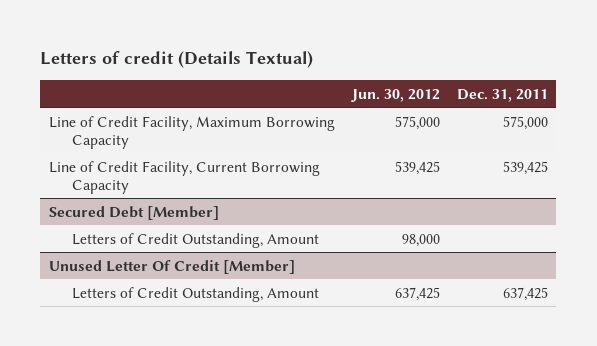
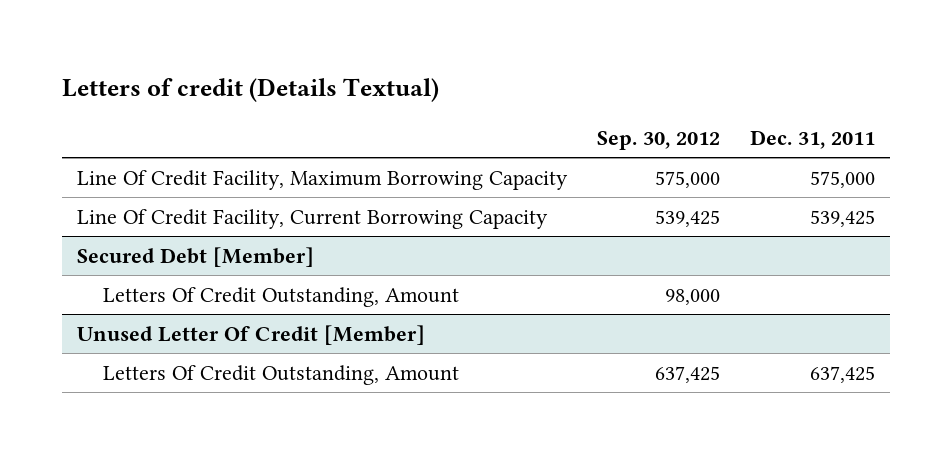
- | Jun. 30, 2012 | Dec. 31, 2011
+ | Sep. 30, 2012 | Dec. 31, 2011
- Line of Credit Facility, Maximum Borrowing Capacity | 575,000 | 575,000
- Line of Credit Facility, Current Borrowing Capacity | 539,425 | 539,425
+ Line Of Credit Facility, Maximum Borrowing Capacity | 575,000 | 575,000
+ Line Of Credit Facility, Current Borrowing Capacity | 539,425 | 539,425
@ Secured Debt [Member]
- Letters of Credit Outstanding, Amount | 98,000 |
+ Letters Of Credit Outstanding, Amount | 98,000 |
@ Unused Letter Of Credit [Member]
- Letters of Credit Outstanding, Amount | 637,425 | 637,425
+ Letters Of Credit Outstanding, Amount | 637,425 | 637,425

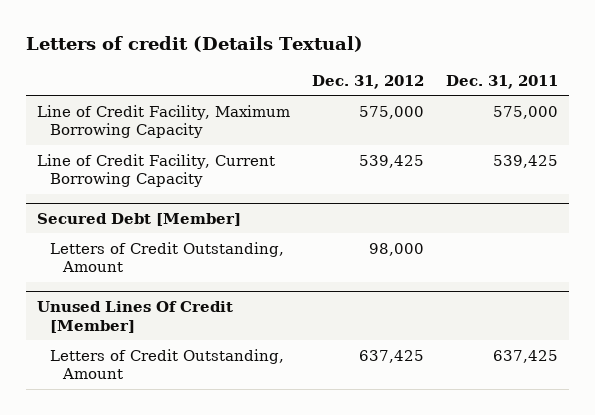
- | Sep. 30, 2012 | Dec. 31, 2011
+ | Dec. 31, 2012 | Dec. 31, 2011
- Line Of Credit Facility, Maximum Borrowing Capacity | 575,000 | 575,000
- Line Of Credit Facility, Current Borrowing Capacity | 539,425 | 539,425
+ Line of Credit Facility, Maximum Borrowing Capacity | 575,000 | 575,000
+ Line of Credit Facility, Current Borrowing Capacity | 539,425 | 539,425
@ Secured Debt [Member]
- Letters Of Credit Outstanding, Amount | 98,000 |
- Unused Letter Of Credit [Member]
- Letters Of Credit Outstanding, Amount | 637,425 | 637,425
@ Secured Debt [Member]
+ Letters of Credit Outstanding, Amount | 98,000 |
+ Unused Lines Of Credit [Member]
+ Letters of Credit Outstanding, Amount | 637,425 | 637,425

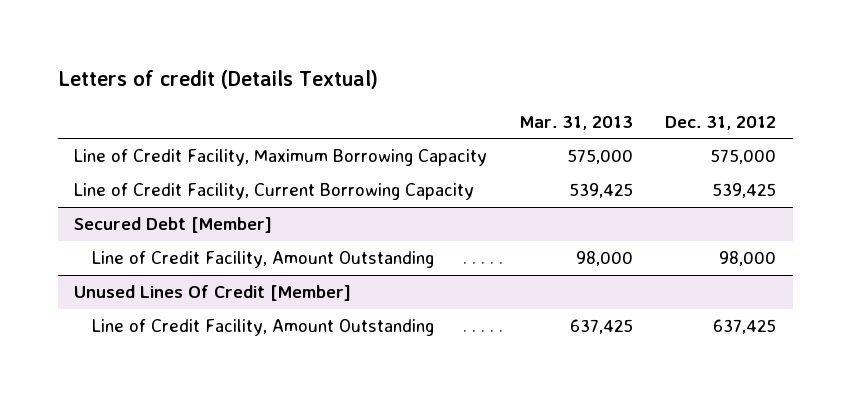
- | Dec. 31, 2012 | Dec. 31, 2011
+ | Mar. 31, 2013 | Dec. 31, 2012
@ Secured Debt [Member]
- Letters of Credit Outstanding, Amount | 98,000 |
+ Line of Credit Facility, Amount Outstanding | 98,000 | 98,000
@ Unused Lines Of Credit [Member]
- Letters of Credit Outstanding, Amount | 637,425 | 637,425
+ Line of Credit Facility, Amount Outstanding | 637,425 | 637,425

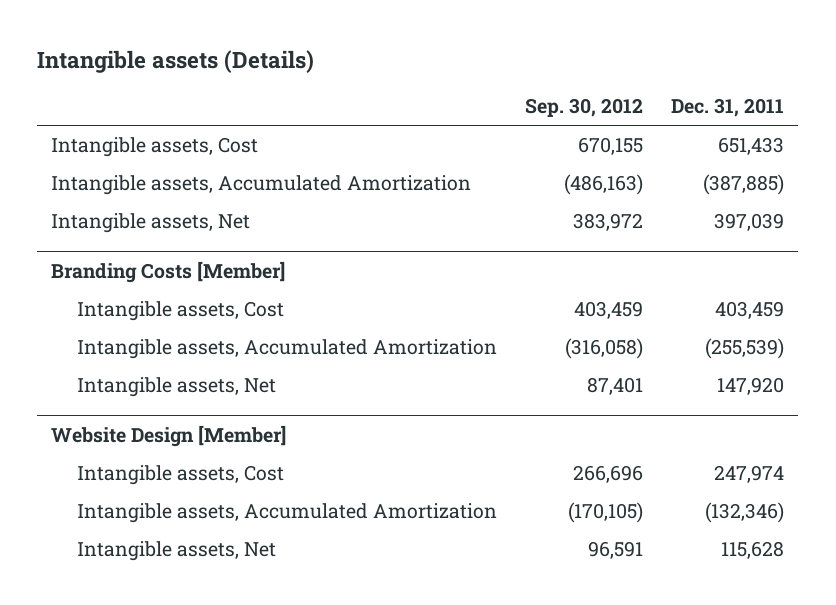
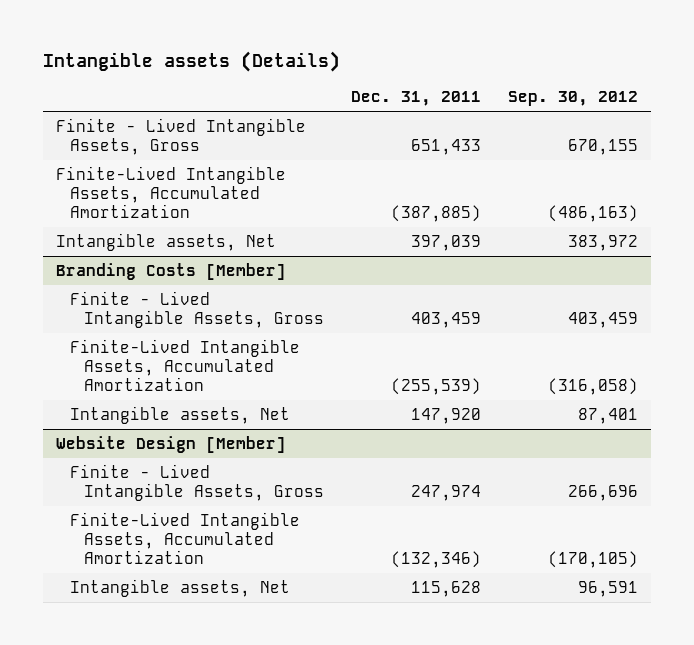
- | Sep. 30, 2012 | Dec. 31, 2011
+ | Dec. 31, 2011 | Sep. 30, 2012
- Intangible assets, Cost | 670,155 | 651,433
- Intangible assets, Accumulated Amortization | (486,163) | (387,885)
+ Finite - Lived Intangible Assets, Gross | 651,433 | 670,155
+ Finite-Lived Intangible Assets, Accumulated Amortization | (387,885) | (486,163)
@ Branding Costs [Member]
- Intangible assets, Cost | 403,459 | 403,459
- Intangible assets, Accumulated Amortization | (316,058) | (255,539)
+ Finite - Lived Intangible Assets, Gross | 403,459 | 403,459
+ Finite-Lived Intangible Assets, Accumulated Amortization | (255,539) | (316,058)
@ Website Design [Member]
- Intangible assets, Cost | 266,696 | 247,974
- Intangible assets, Accumulated Amortization | (170,105) | (132,346)
+ Finite - Lived Intangible Assets, Gross | 247,974 | 266,696
+ Finite-Lived Intangible Assets, Accumulated Amortization | (132,346) | (170,105)

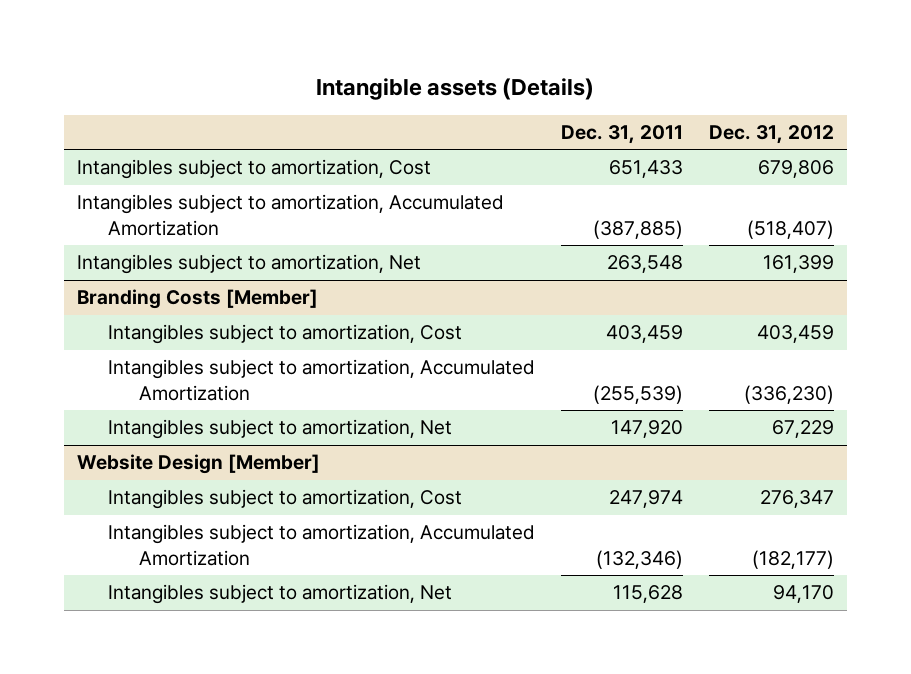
- | Dec. 31, 2011 | Sep. 30, 2012
+ | Dec. 31, 2011 | Dec. 31, 2012
- Finite - Lived Intangible Assets, Gross | 651,433 | 670,155
- Finite-Lived Intangible Assets, Accumulated Amortization | (387,885) | (486,163)
- Intangible assets, Net | 397,039 | 383,972
+ Intangibles subject to amortization, Cost | 651,433 | 679,806
+ Intangibles subject to amortization, Accumulated Amortization | (387,885) | (518,407)
+ Intangibles subject to amortization, Net | 263,548 | 161,399
@ Branding Costs [Member]
- Finite - Lived Intangible Assets, Gross | 403,459 | 403,459
- Finite-Lived Intangible Assets, Accumulated Amortization | (255,539) | (316,058)
- Intangible assets, Net | 147,920 | 87,401
+ Intangibles subject to amortization, Cost | 403,459 | 403,459
+ Intangibles subject to amortization, Accumulated Amortization | (255,539) | (336,230)
+ Intangibles subject to amortization, Net | 147,920 | 67,229
@ Website Design [Member]
- Finite - Lived Intangible Assets, Gross | 247,974 | 266,696
- Finite-Lived Intangible Assets, Accumulated Amortization | (132,346) | (170,105)
- Intangible assets, Net | 115,628 | 96,591
+ Intangibles subject to amortization, Cost | 247,974 | 276,347
+ Intangibles subject to amortization, Accumulated Amortization | (132,346) | (182,177)
+ Intangibles subject to amortization, Net | 115,628 | 94,170

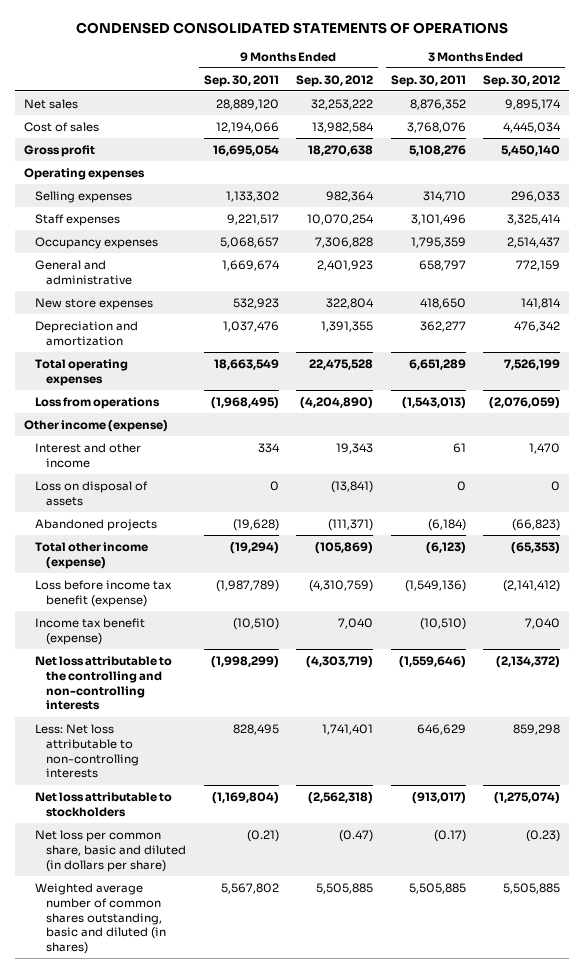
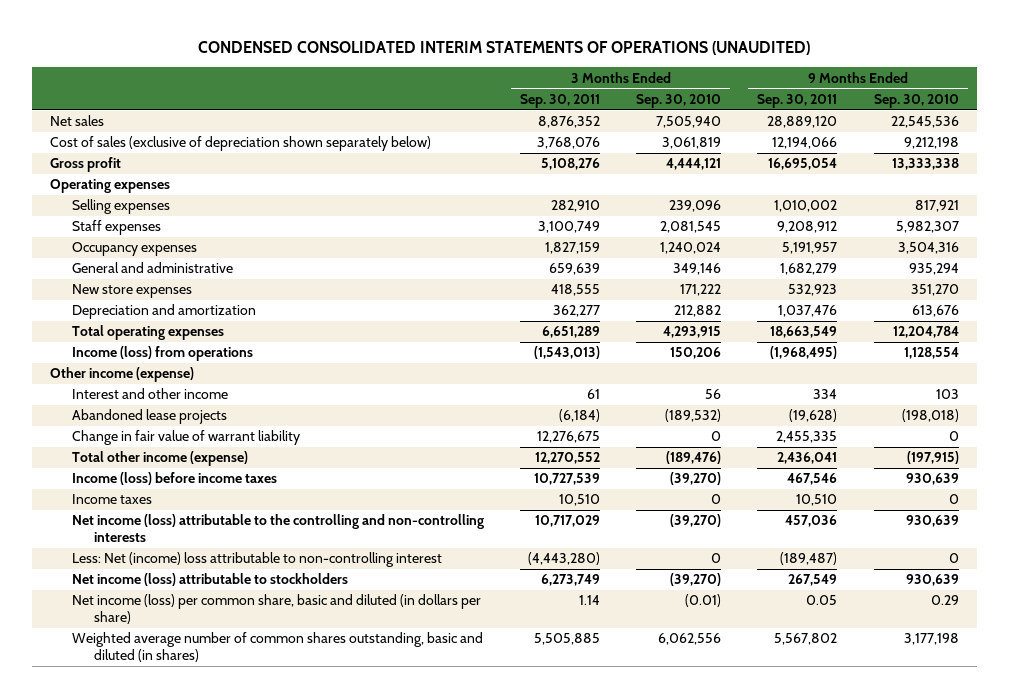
- CONDENSED CONSOLIDATED STATEMENTS OF OPERATIONS
+ CONDENSED CONSOLIDATED INTERIM STATEMENTS OF OPERATIONS (UNAUDITED)
- | 9 Months Ended Sep. 30, 2011 | 9 Months Ended Sep. 30, 2012 | 3 Months Ended Sep. 30, 2011 | 3 Months Ended Sep. 30, 2012
+ | 3 Months Ended Sep. 30, 2011 | 3 Months Ended Sep. 30, 2010 | 9 Months Ended Sep. 30, 2011 | 9 Months Ended Sep. 30, 2010
- Cost of sales | 12,194,066 | 13,982,584 | 3,768,076 | 4,445,034
+ Cost of sales (exclusive of depreciation shown separately below) | 3,768,076 | 3,061,819 | 12,194,066 | 9,212,198
- Selling expenses | 1,133,302 | 982,364 | 314,710 | 296,033
- Staff expenses | 9,221,517 | 10,070,254 | 3,101,496 | 3,325,414
- Occupancy expenses | 5,068,657 | 7,306,828 | 1,795,359 | 2,514,437
- General and administrative | 1,669,674 | 2,401,923 | 658,797 | 772,159
- New store expenses | 532,923 | 322,804 | 418,650 | 141,814
+ Selling expenses | 282,910 | 239,096 | 1,010,002 | 817,921
+ Staff expenses | 3,100,749 | 2,081,545 | 9,208,912 | 5,982,307
+ Occupancy expenses | 1,827,159 | 1,240,024 | 5,191,957 | 3,504,316
+ General and administrative | 659,639 | 349,146 | 1,682,279 | 935,294
+ New store expenses | 418,555 | 171,222 | 532,923 | 351,270
- Loss from operations | (1,968,495) | (4,204,890) | (1,543,013) | (2,076,059)
+ Income (loss) from operations | (1,543,013) | 150,206 | (1,968,495) | 1,128,554
- Loss on disposal of assets | 0 | (13,841) | 0 | 0
- Abandoned projects | (19,628) | (111,371) | (6,184) | (66,823)
- Total other income (expense) | (19,294) | (105,869) | (6,123) | (65,353)
- Loss before income tax benefit (expense) | (1,987,789) | (4,310,759) | (1,549,136) | (2,141,412)
- Income tax benefit (expense) | (10,510) | 7,040 | (10,510) | 7,040
- Net loss attributable to the controlling and non-controlling interests | (1,998,299) | (4,303,719) | (1,559,646) | (2,134,372)
- Less: Net loss attributable to non-controlling interests | 828,495 | 1,741,401 | 646,629 | 859,298
- Net loss attributable to stockholders | (1,169,804) | (2,562,318) | (913,017) | (1,275,074)
- Net loss per common share, basic and diluted (in dollars per share) | (0.21) | (0.47) | (0.17) | (0.23)
+ Abandoned lease projects | (6,184) | (189,532) | (19,628) | (198,018)
+ Change in fair value of warrant liability | 12,276,675 | 0 | 2,455,335 | 0
+ Total other income (expense) | 12,270,552 | (189,476) | 2,436,041 | (197,915)
+ Income (loss) before income taxes | 10,727,539 | (39,270) | 467,546 | 930,639
+ Income taxes | 10,510 | 0 | 10,510 | 0
+ Net income (loss) attributable to the controlling and non-controlling interests | 10,717,029 | (39,270) | 457,036 | 930,639
+ Less: Net (income) loss attributable to non-controlling interest | (4,443,280) | 0 | (189,487) | 0
+ Net income (loss) attributable to stockholders | 6,273,749 | (39,270) | 267,549 | 930,639
+ Net income (loss) per common share, basic and diluted (in dollars per share) | 1.14 | (0.01) | 0.05 | 0.29

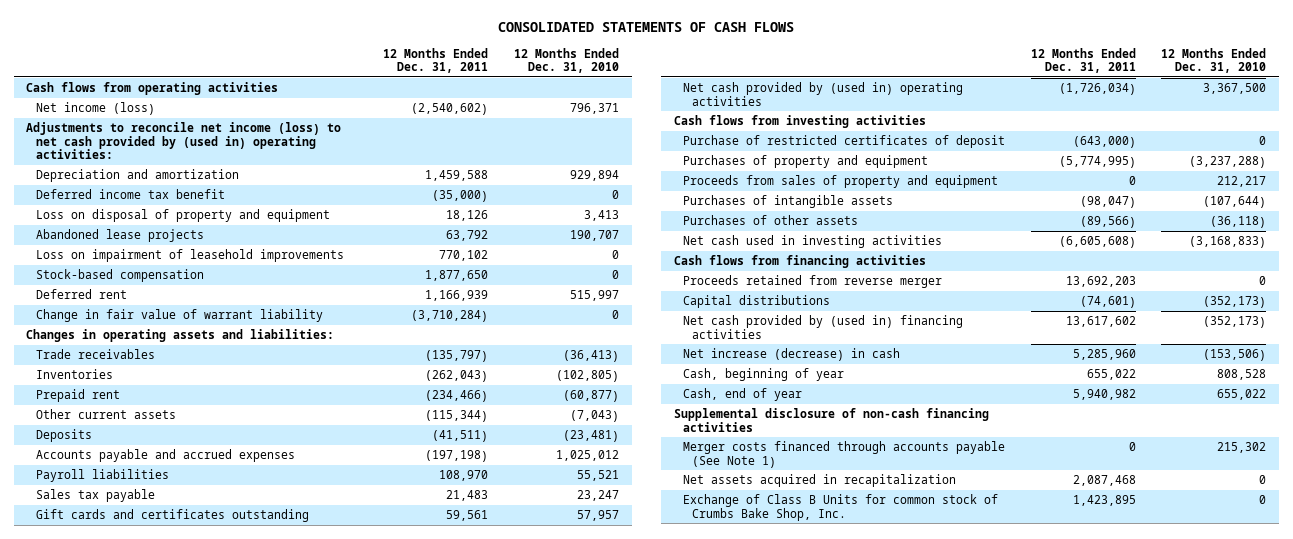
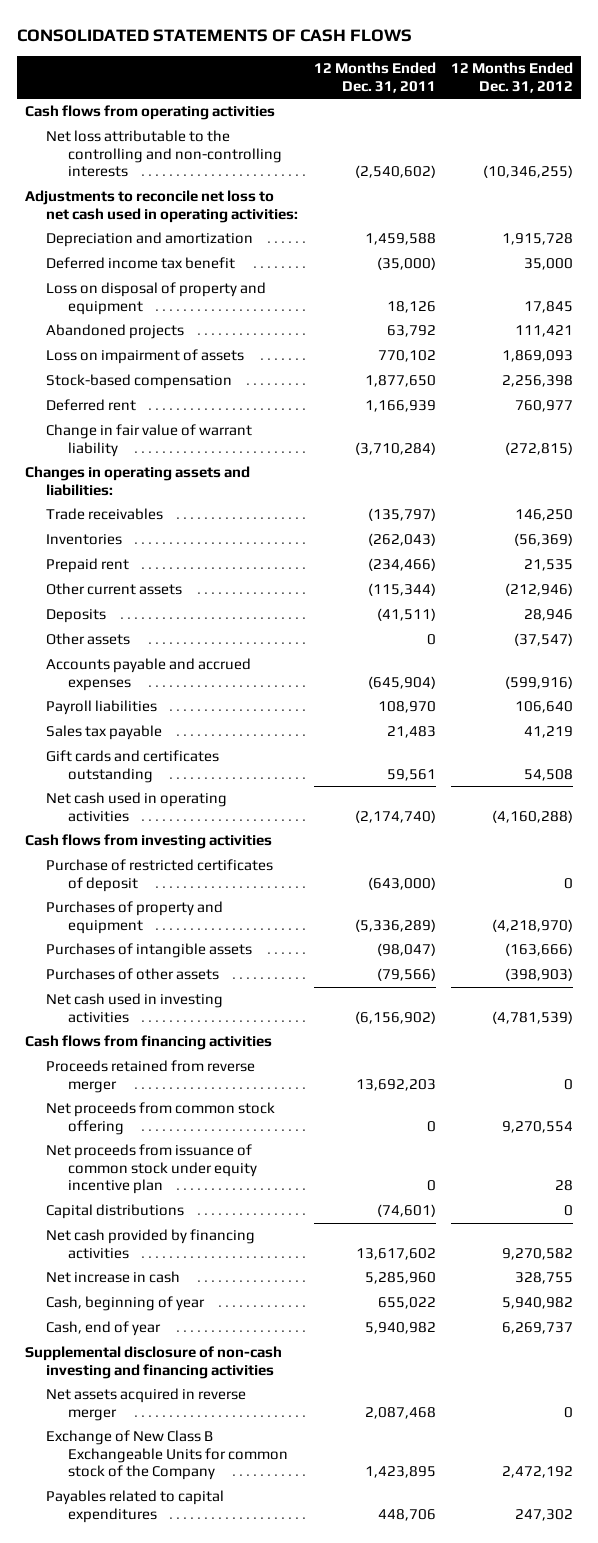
- | 12 Months Ended Dec. 31, 2011 | 12 Months Ended Dec. 31, 2010
+ | 12 Months Ended Dec. 31, 2011 | 12 Months Ended Dec. 31, 2012
- Net income (loss) | (2,540,602) | 796,371
- Adjustments to reconcile net income (loss) to net cash provided by (used in) operating activities:
+ Net loss attributable to the controlling and non-controlling interests | (2,540,602) | (10,346,255)
+ Adjustments to reconcile net loss to net cash used in operating activities:
- Abandoned lease projects | 63,792 | 190,707
- Loss on impairment of leasehold improvements | 770,102 | 0
+ Abandoned projects | 63,792 | 111,421
+ Loss on impairment of assets | 770,102 | 1,869,093
- Accounts payable and accrued expenses | (197,198) | 1,025,012
+ Other assets | 0 | (37,547)
+ Accounts payable and accrued expenses | (645,904) | (599,916)
- Net cash provided by (used in) operating activities | (1,726,034) | 3,367,500
+ Net cash used in operating activities | (2,174,740) | (4,160,288)
- Purchases of property and equipment | (5,774,995) | (3,237,288)
- Proceeds from sales of property and equipment | 0 | 212,217
+ Purchases of property and equipment | (5,336,289) | (4,218,970)
- Purchases of other assets | (89,566) | (36,118)
- Net cash used in investing activities | (6,605,608) | (3,168,833)
+ Purchases of other assets | (79,566) | (398,903)
+ Net cash used in investing activities | (6,156,902) | (4,781,539)
+ Net proceeds from common stock offering | 0 | 9,270,554
+ Net proceeds from issuance of common stock under equity incentive plan | 0 | 28
- Net cash provided by (used in) financing activities | 13,617,602 | (352,173)
- Net increase (decrease) in cash | 5,285,960 | (153,506)
+ Net cash provided by financing activities | 13,617,602 | 9,270,582
+ Net increase in cash | 5,285,960 | 328,755
- Supplemental disclosure of non-cash financing activities
- Merger costs financed through accounts payable (See Note 1) | 0 | 215,302
- Net assets acquired in recapitalization | 2,087,468 | 0
- Exchange of Class B Units for common stock of Crumbs Bake Shop, Inc. | 1,423,895 | 0
+ Supplemental disclosure of non-cash investing and financing activities
+ Net assets acquired in reverse merger | 2,087,468 | 0
+ Exchange of New Class B Exchangeable Units for common stock of the Company | 1,423,895 | 2,472,192
+ Payables related to capital expenditures | 448,706 | 247,302

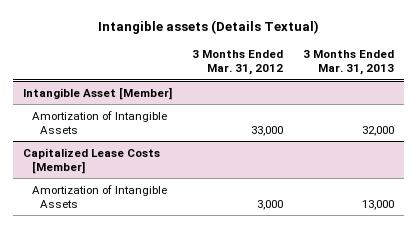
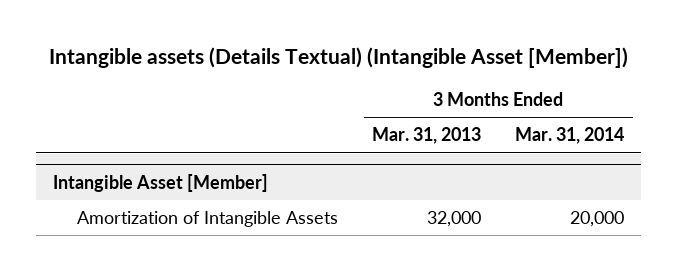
- Intangible assets (Details Textual)
+ Intangible assets (Details Textual) (Intangible Asset [Member])
- | 3 Months Ended Mar. 31, 2012 | 3 Months Ended Mar. 31, 2013
+ | 3 Months Ended Mar. 31, 2013 | 3 Months Ended Mar. 31, 2014
- Capitalized Lease Costs [Member]
- Amortization of Intangible Assets | 3,000 | 13,000

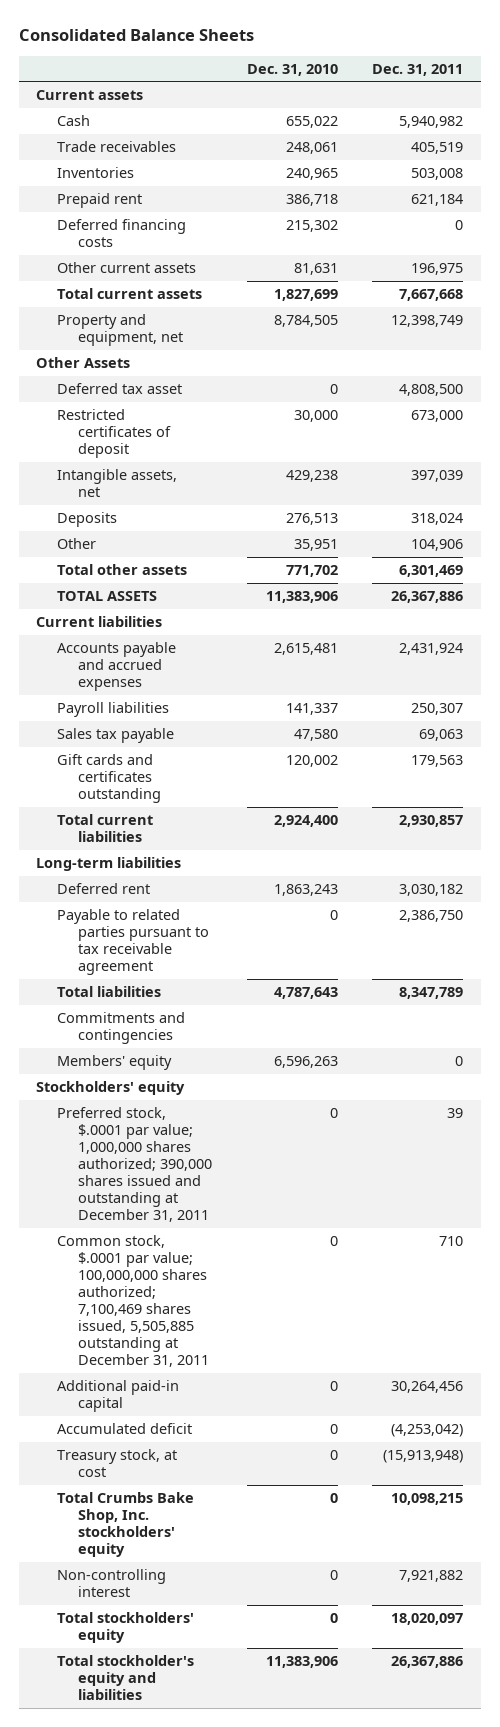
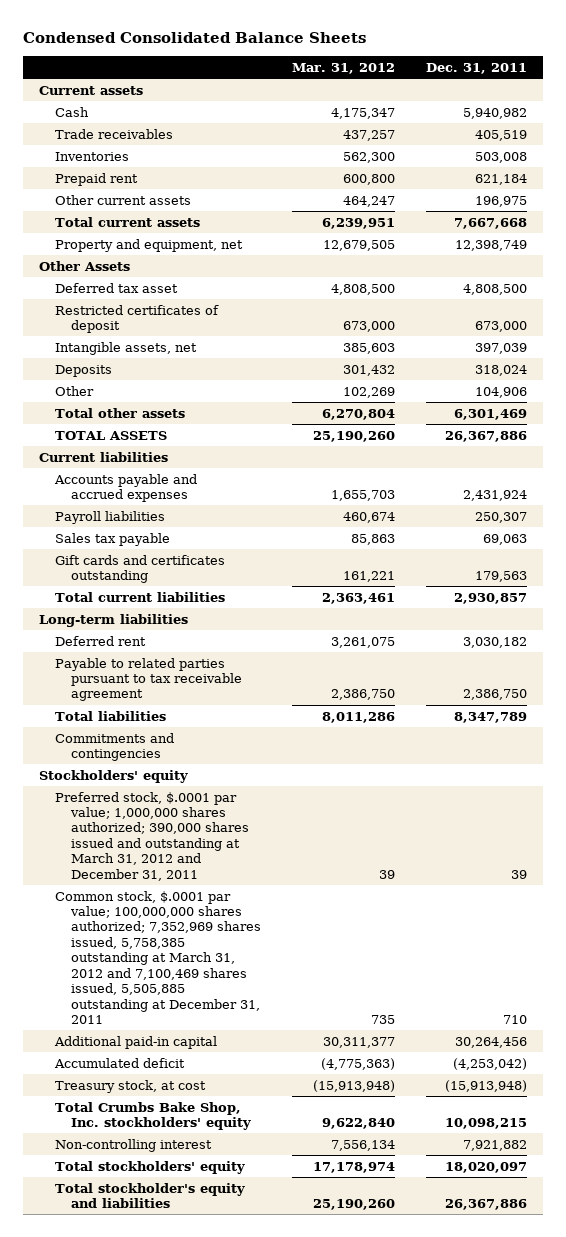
- Consolidated Balance Sheets
+ Condensed Consolidated Balance Sheets
- | Dec. 31, 2010 | Dec. 31, 2011
+ | Mar. 31, 2012 | Dec. 31, 2011
- Deferred financing costs | 215,302 | 0
- Members' equity | 6,596,263 | 0
- Preferred stock, $.0001 par value; 1,000,000 shares authorized; 390,000 shares issued and outstanding at December 31, 2011 | 0 | 39
- Common stock, $.0001 par value; 100,000,000 shares authorized; 7,100,469 shares issued, 5,505,885 outstanding at December 31, 2011 | 0 | 710
+ Preferred stock, $.0001 par value; 1,000,000 shares authorized; 390,000 shares issued and outstanding at March 31, 2012 and December 31, 2011 | 39 | 39
+ Common stock, $.0001 par value; 100,000,000 shares authorized; 7,352,969 shares issued, 5,758,385 outstanding at March 31, 2012 and 7,100,469 shares issued, 5,505,885 outstanding at December 31, 2011 | 735 | 710

